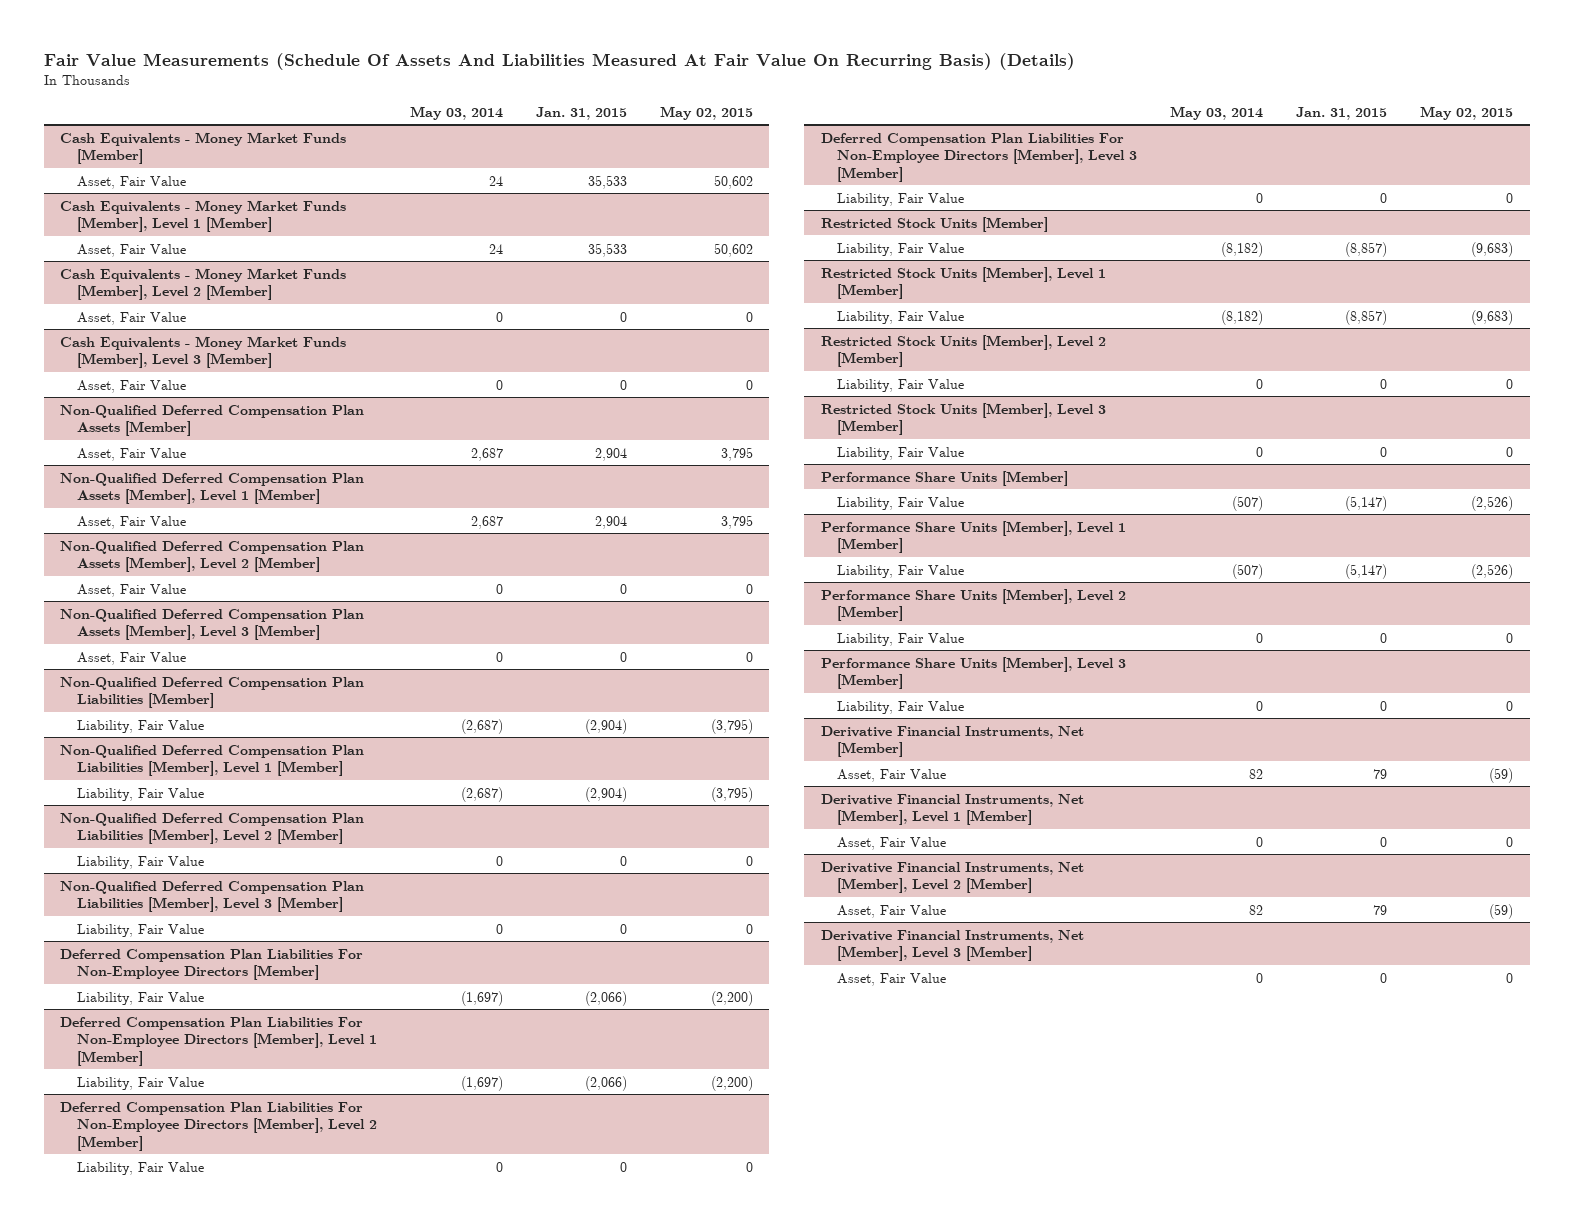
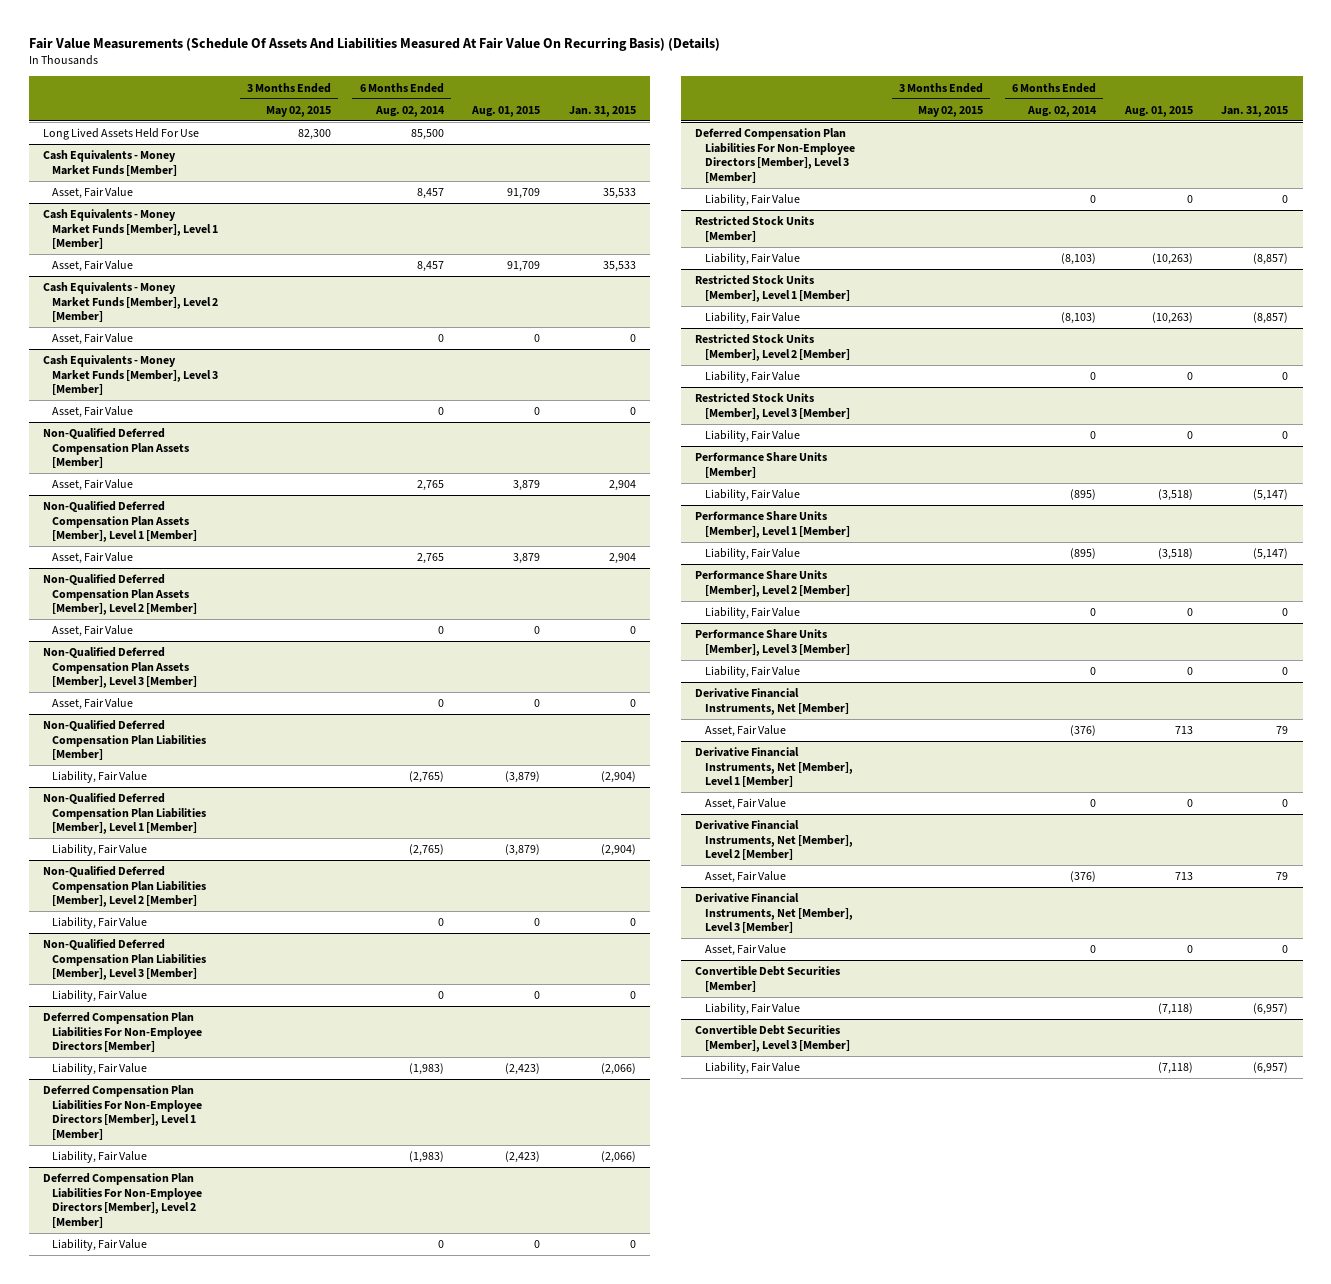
- | May 03, 2014 | Jan. 31, 2015 | May 02, 2015
+ | 3 Months Ended May 02, 2015 | 6 Months Ended Aug. 02, 2014 | Aug. 01, 2015 | Jan. 31, 2015
+ Long Lived Assets Held For Use | 82,300 | 85,500 | |
+ Convertible Debt Securities [Member]
+ Liability, Fair Value | | | (7,118) | (6,957)
+ Convertible Debt Securities [Member], Level 3 [Member]
+ Liability, Fair Value | | | (7,118) | (6,957)

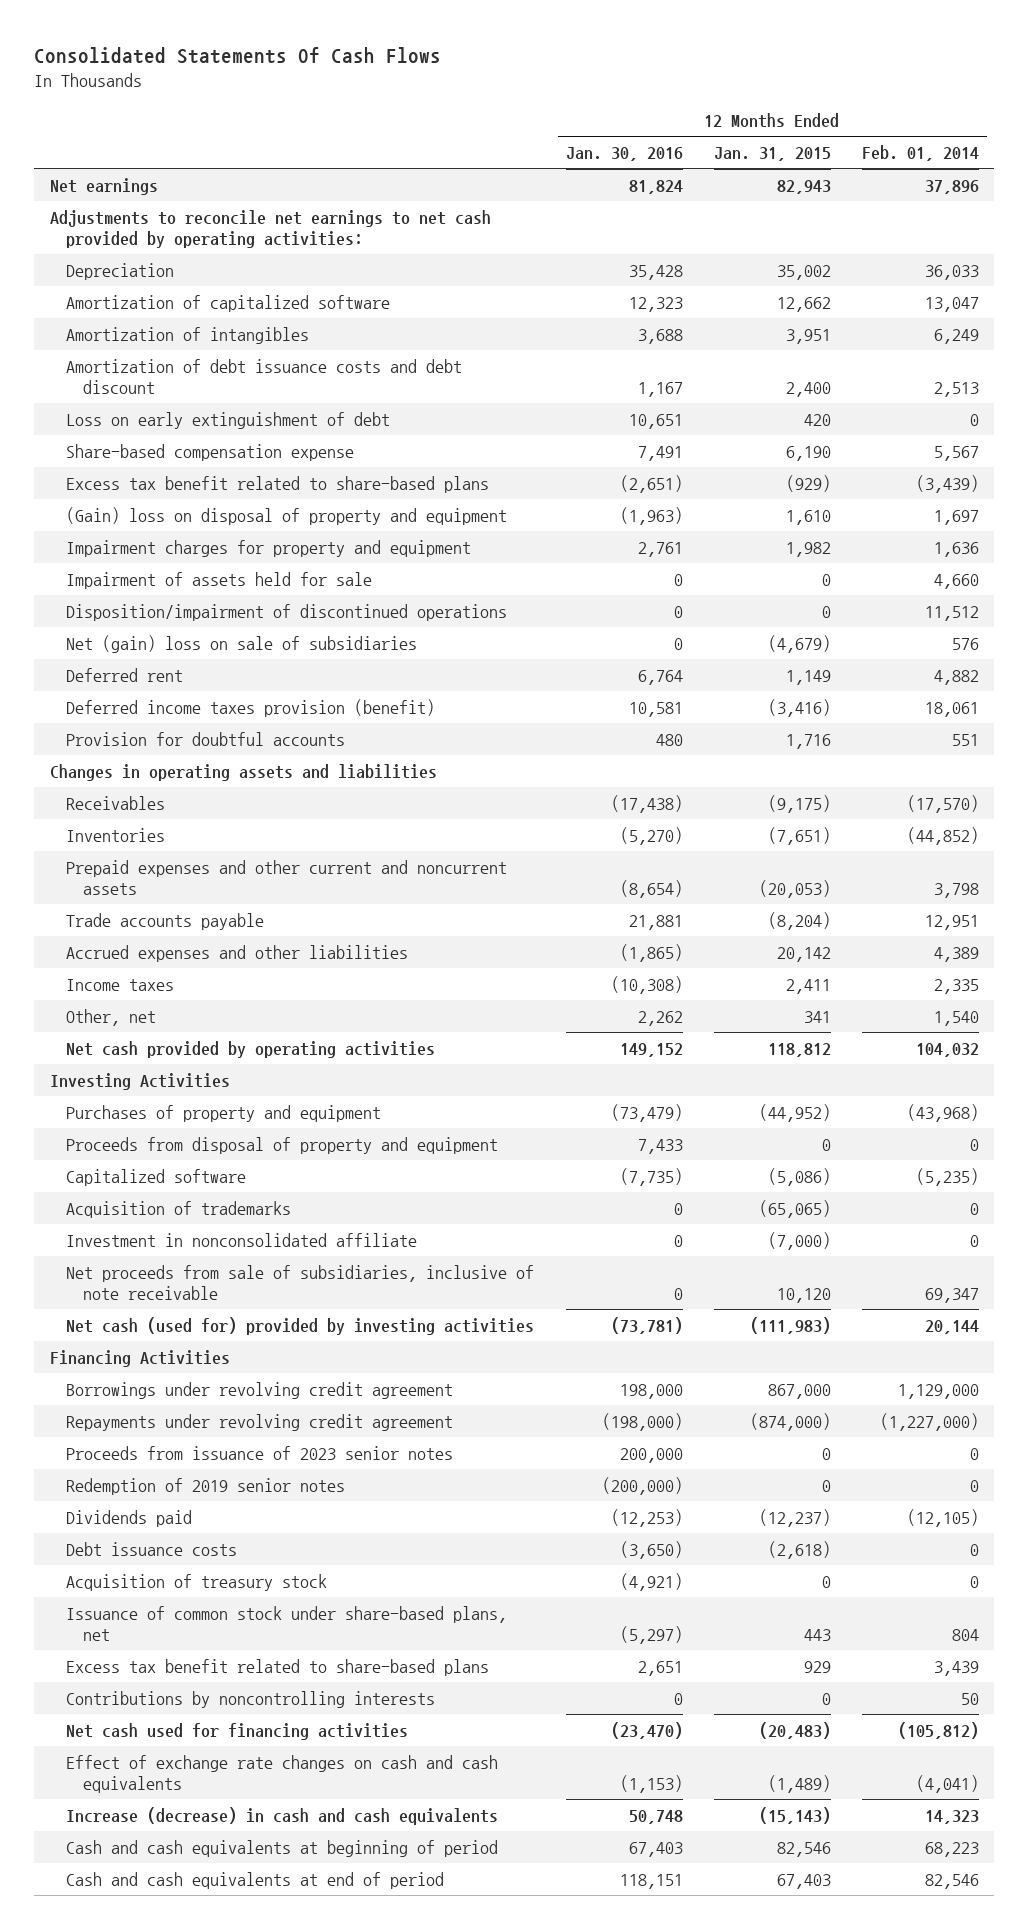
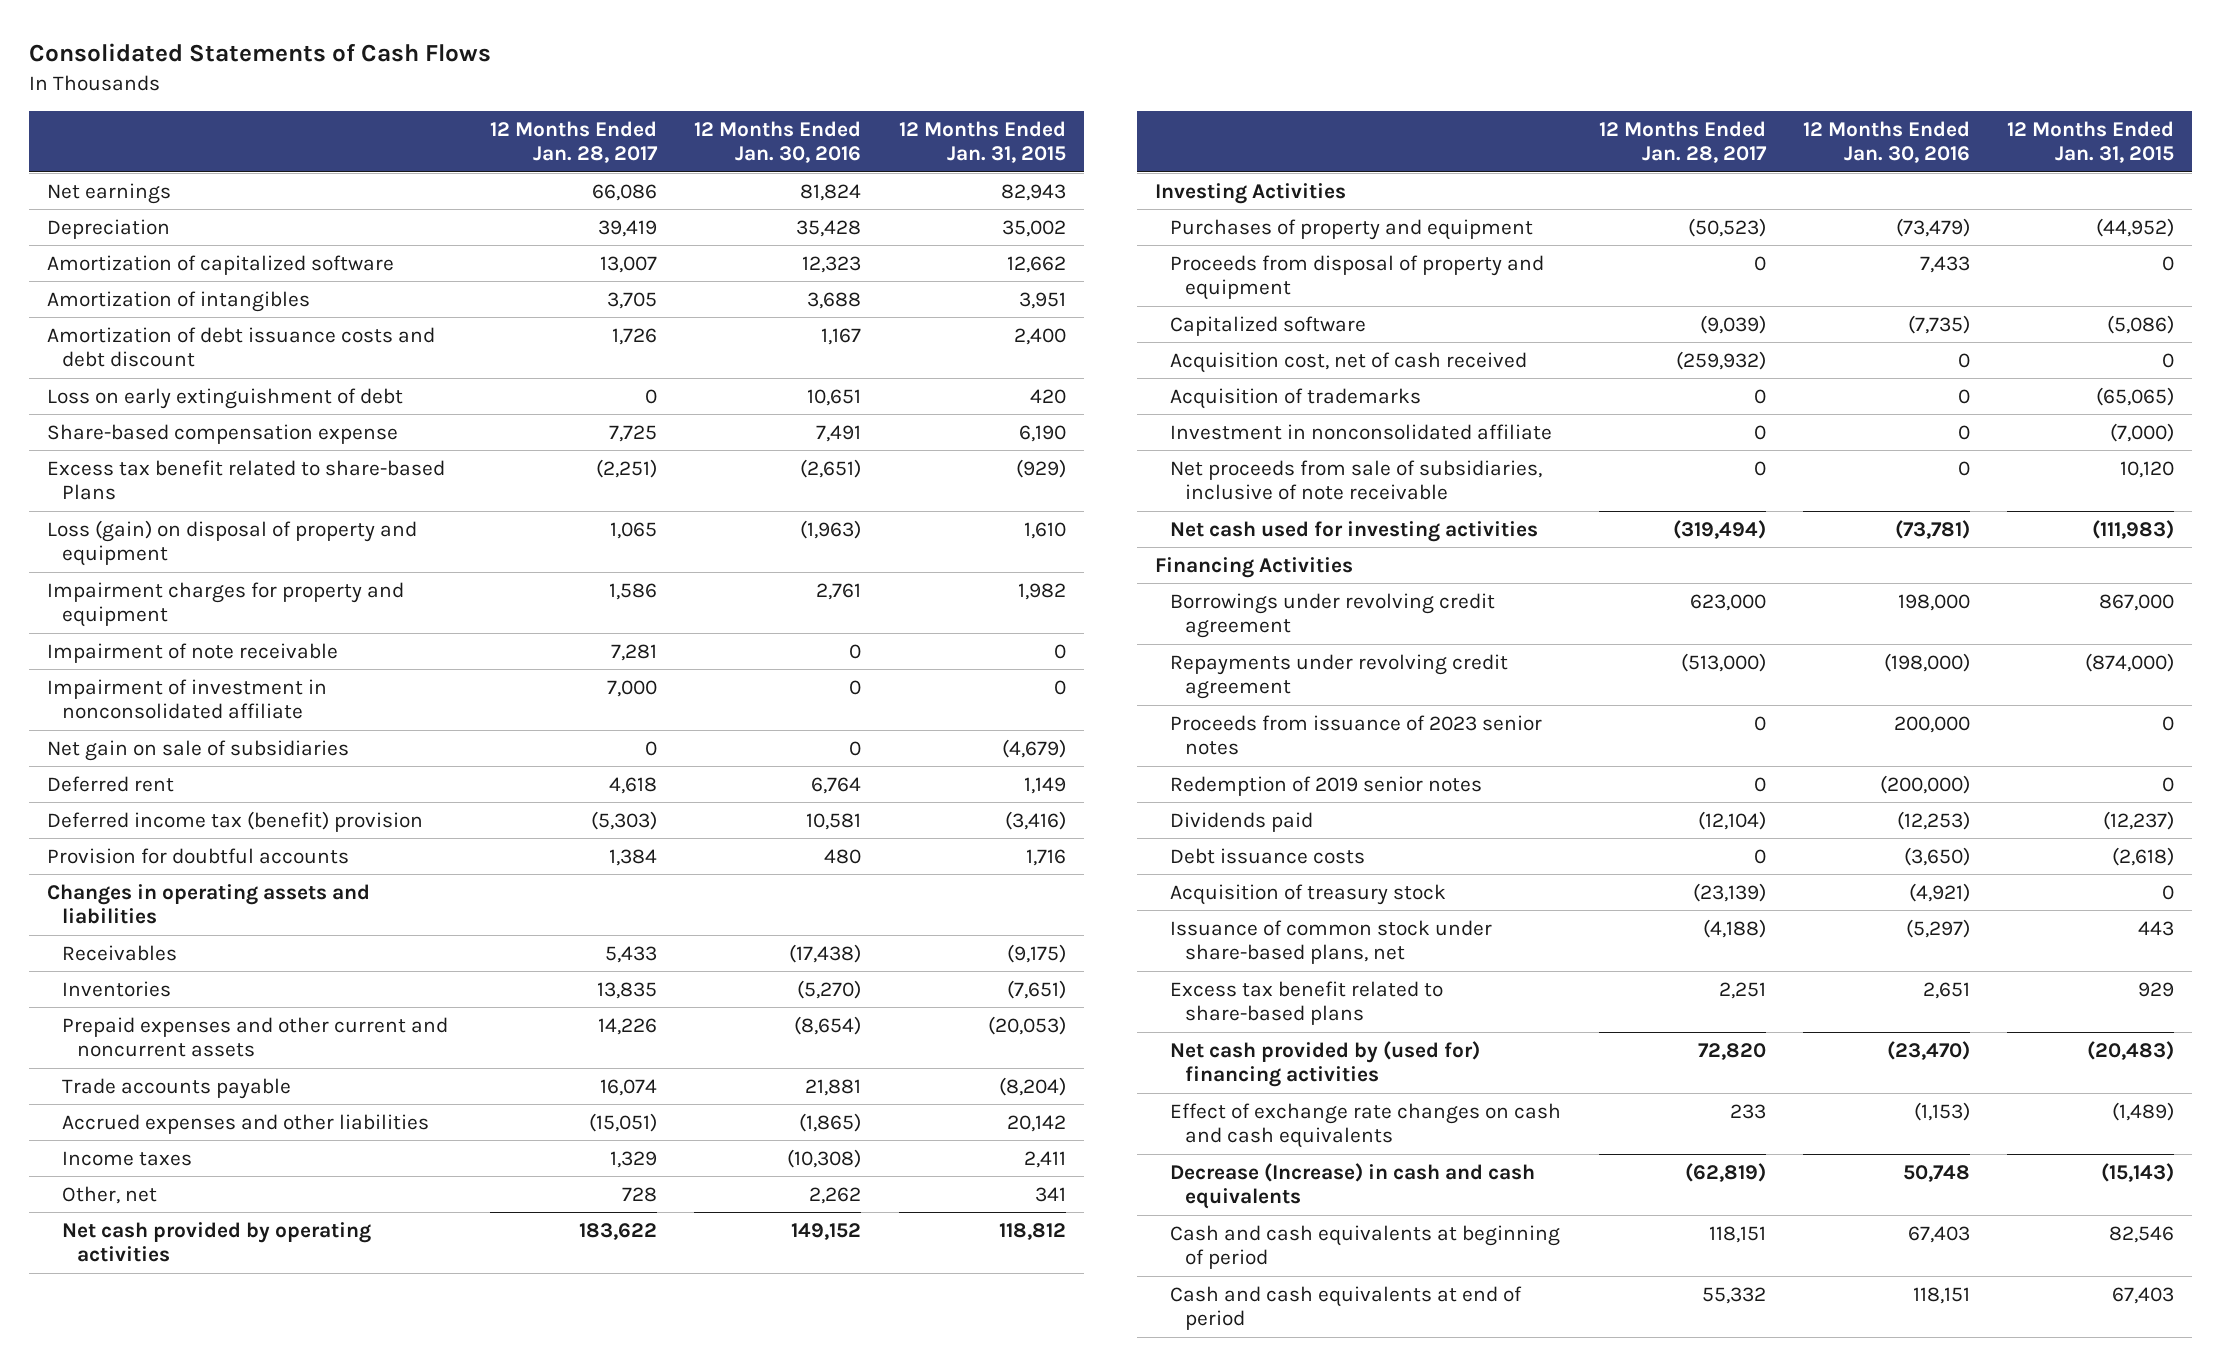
- Consolidated Statements Of Cash Flows
+ Consolidated Statements of Cash Flows
- | 12 Months Ended Jan. 30, 2016 | 12 Months Ended Jan. 31, 2015 | 12 Months Ended Feb. 01, 2014
+ | 12 Months Ended Jan. 28, 2017 | 12 Months Ended Jan. 30, 2016 | 12 Months Ended Jan. 31, 2015
- Adjustments to reconcile net earnings to net cash provided by operating activities:
- Excess tax benefit related to share-based plans | (2,651) | (929) | (3,439)
- (Gain) loss on disposal of property and equipment | (1,963) | 1,610 | 1,697
+ Excess tax benefit related to share-based Plans | (2,251) | (2,651) | (929)
+ Loss (gain) on disposal of property and equipment | 1,065 | (1,963) | 1,610
- Impairment of assets held for sale | 0 | 0 | 4,660
- Disposition/impairment of discontinued operations | 0 | 0 | 11,512
- Net (gain) loss on sale of subsidiaries | 0 | (4,679) | 576
+ Impairment of note receivable | 7,281 | 0 | 0
+ Impairment of investment in nonconsolidated affiliate | 7,000 | 0 | 0
+ Net gain on sale of subsidiaries | 0 | 0 | (4,679)
- Deferred income taxes provision (benefit) | 10,581 | (3,416) | 18,061
+ Deferred income tax (benefit) provision | (5,303) | 10,581 | (3,416)
+ Acquisition cost, net of cash received | (259,932) | 0 | 0
- Net cash (used for) provided by investing activities | (73,781) | (111,983) | 20,144
+ Net cash used for investing activities | (319,494) | (73,781) | (111,983)
- Contributions by noncontrolling interests | 0 | 0 | 50
- Net cash used for financing activities | (23,470) | (20,483) | (105,812)
+ Net cash provided by (used for) financing activities | 72,820 | (23,470) | (20,483)
- Increase (decrease) in cash and cash equivalents | 50,748 | (15,143) | 14,323
+ Decrease (Increase) in cash and cash equivalents | (62,819) | 50,748 | (15,143)

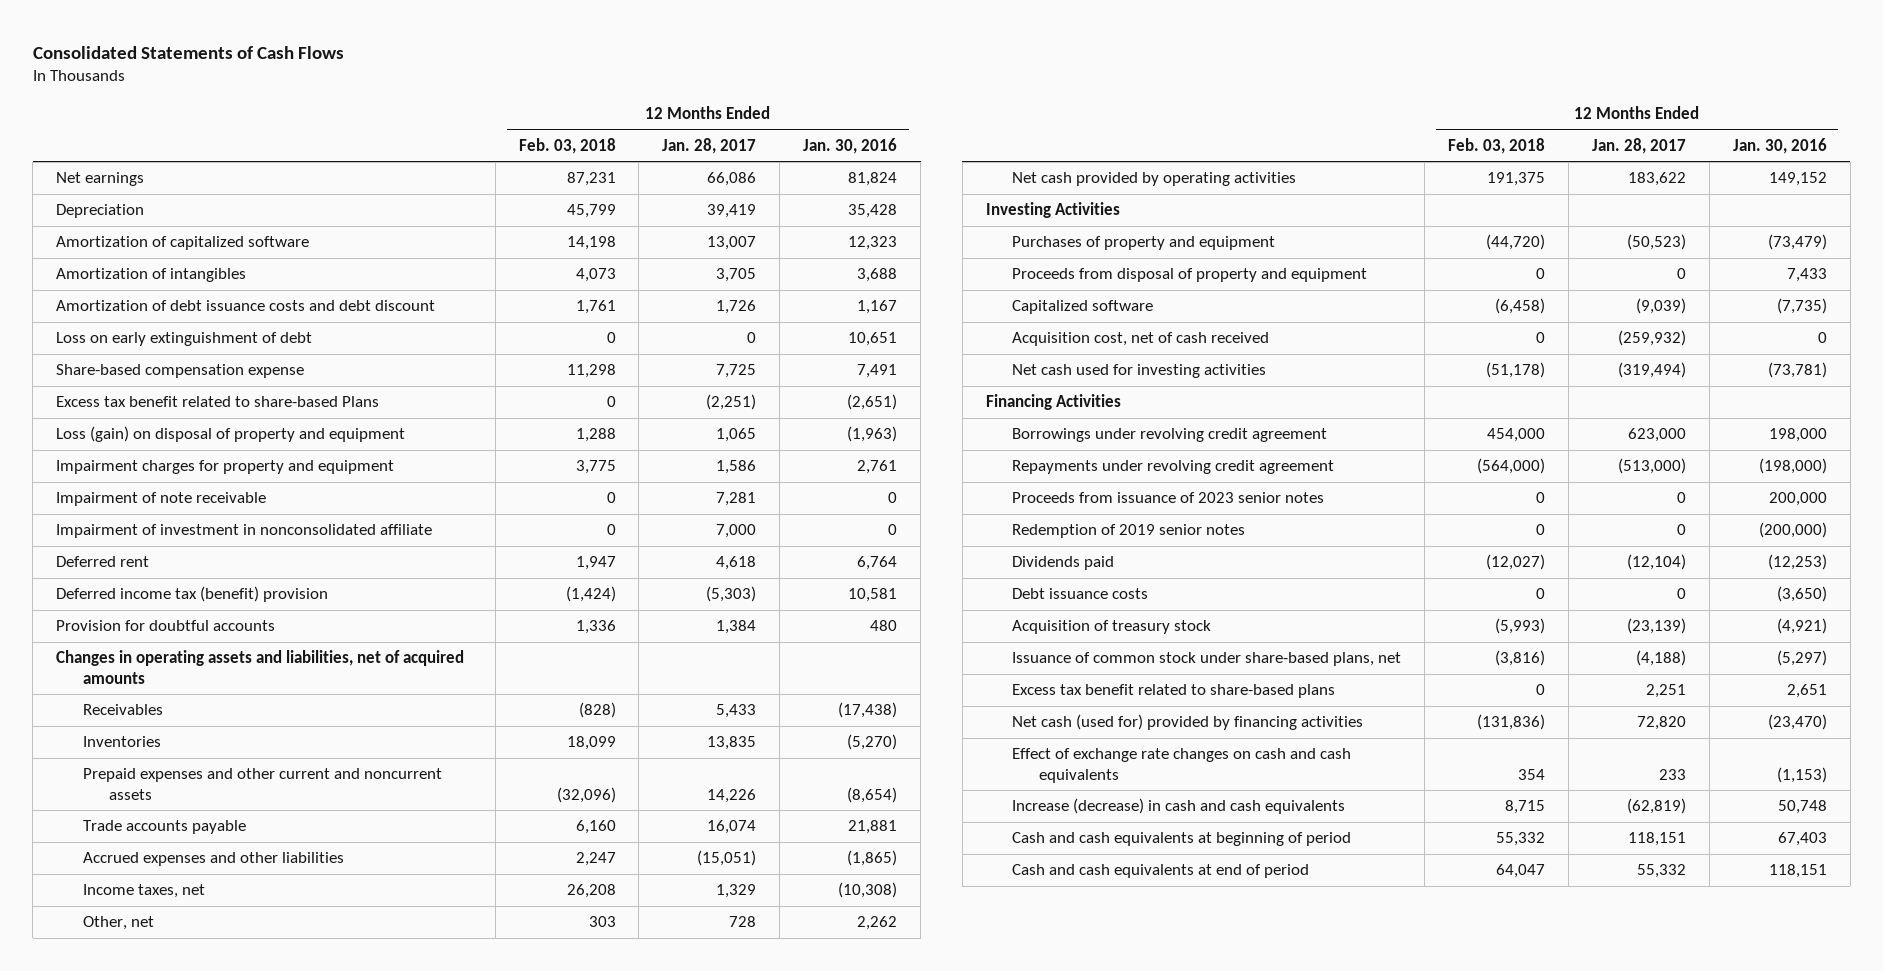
- | 12 Months Ended Jan. 28, 2017 | 12 Months Ended Jan. 30, 2016 | 12 Months Ended Jan. 31, 2015
+ | 12 Months Ended Feb. 03, 2018 | 12 Months Ended Jan. 28, 2017 | 12 Months Ended Jan. 30, 2016
- Net gain on sale of subsidiaries | 0 | 0 | (4,679)
- Changes in operating assets and liabilities
+ Changes in operating assets and liabilities, net of acquired amounts
- Income taxes | 1,329 | (10,308) | 2,411
+ Income taxes, net | 26,208 | 1,329 | (10,308)
- Acquisition of trademarks | 0 | 0 | (65,065)
- Investment in nonconsolidated affiliate | 0 | 0 | (7,000)
- Net proceeds from sale of subsidiaries, inclusive of note receivable | 0 | 0 | 10,120
- Net cash provided by (used for) financing activities | 72,820 | (23,470) | (20,483)
+ Net cash (used for) provided by financing activities | (131,836) | 72,820 | (23,470)
- Decrease (Increase) in cash and cash equivalents | (62,819) | 50,748 | (15,143)
+ Increase (decrease) in cash and cash equivalents | 8,715 | (62,819) | 50,748

